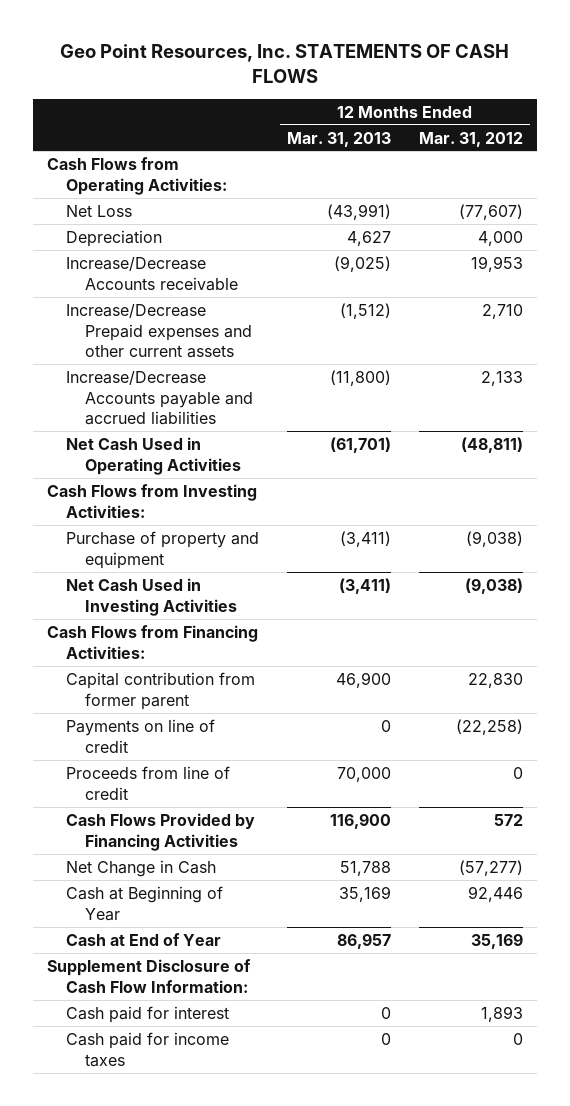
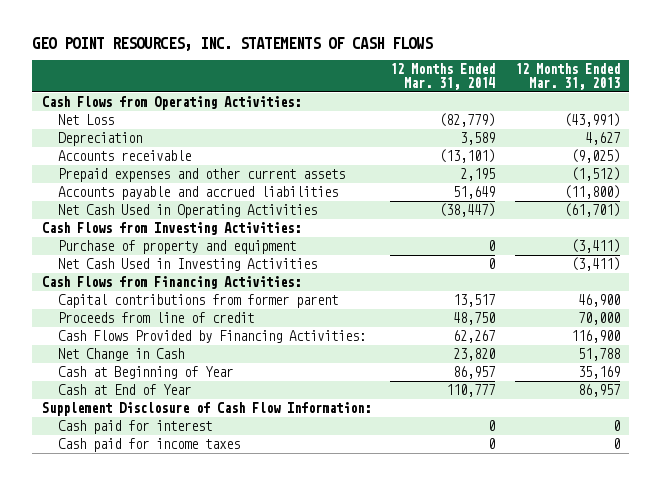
- Geo Point Resources, Inc. STATEMENTS OF CASH FLOWS
+ GEO POINT RESOURCES, INC. STATEMENTS OF CASH FLOWS
- | 12 Months Ended Mar. 31, 2013 | 12 Months Ended Mar. 31, 2012
+ | 12 Months Ended Mar. 31, 2014 | 12 Months Ended Mar. 31, 2013
- Increase/Decrease Accounts receivable | (9,025) | 19,953
- Increase/Decrease Prepaid expenses and other current assets | (1,512) | 2,710
- Increase/Decrease Accounts payable and accrued liabilities | (11,800) | 2,133
+ Accounts receivable | (13,101) | (9,025)
+ Prepaid expenses and other current assets | 2,195 | (1,512)
+ Accounts payable and accrued liabilities | 51,649 | (11,800)
- Capital contribution from former parent | 46,900 | 22,830
- Payments on line of credit | 0 | (22,258)
+ Capital contributions from former parent | 13,517 | 46,900
- Cash Flows Provided by Financing Activities | 116,900 | 572
+ Cash Flows Provided by Financing Activities: | 62,267 | 116,900

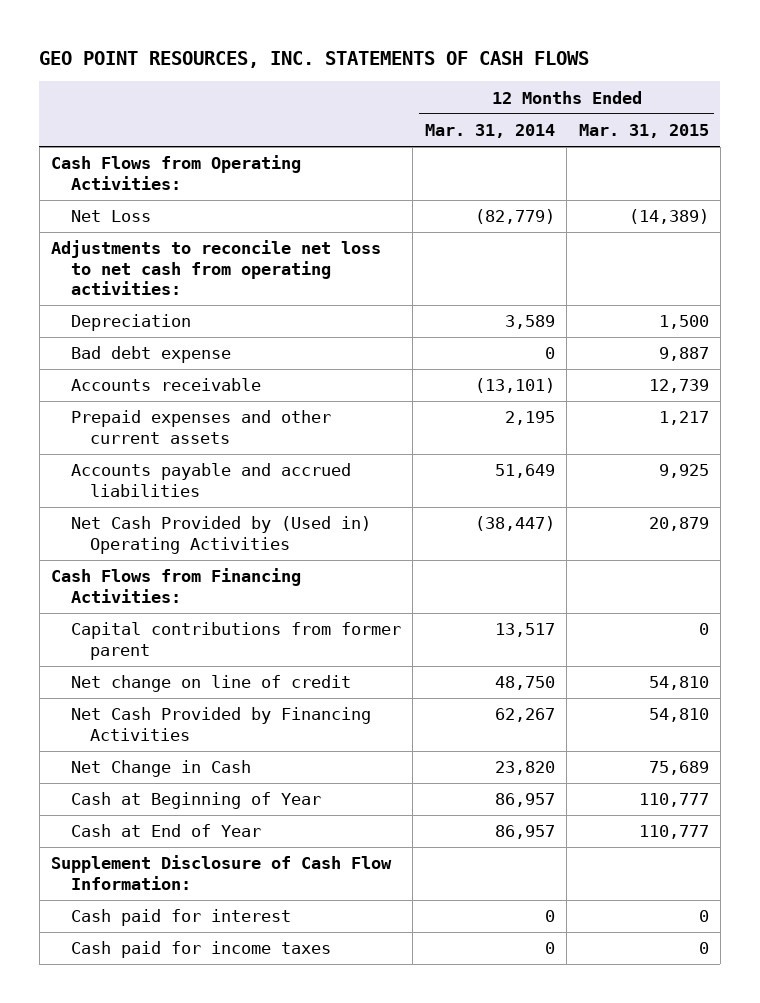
- | 12 Months Ended Mar. 31, 2014 | 12 Months Ended Mar. 31, 2013
+ | 12 Months Ended Mar. 31, 2014 | 12 Months Ended Mar. 31, 2015
+ Adjustments to reconcile net loss to net cash from operating activities:
+ Bad debt expense | 0 | 9,887
- Net Cash Used in Operating Activities | (38,447) | (61,701)
- Cash Flows from Investing Activities:
- Purchase of property and equipment | 0 | (3,411)
- Net Cash Used in Investing Activities | 0 | (3,411)
+ Net Cash Provided by (Used in) Operating Activities | (38,447) | 20,879
- Proceeds from line of credit | 48,750 | 70,000
- Cash Flows Provided by Financing Activities: | 62,267 | 116,900
+ Net change on line of credit | 48,750 | 54,810
+ Net Cash Provided by Financing Activities | 62,267 | 54,810
- Cash at End of Year | 110,777 | 86,957
+ Cash at End of Year | 86,957 | 110,777

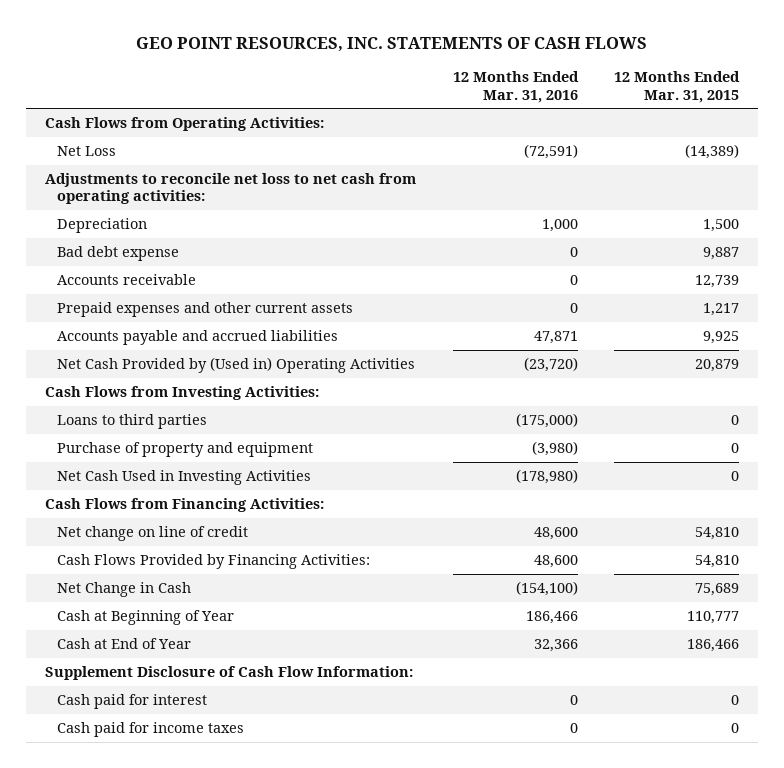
- | 12 Months Ended Mar. 31, 2014 | 12 Months Ended Mar. 31, 2015
+ | 12 Months Ended Mar. 31, 2016 | 12 Months Ended Mar. 31, 2015
+ Cash Flows from Investing Activities:
+ Loans to third parties | (175,000) | 0
+ Purchase of property and equipment | (3,980) | 0
+ Net Cash Used in Investing Activities | (178,980) | 0
- Capital contributions from former parent | 13,517 | 0
- Net Cash Provided by Financing Activities | 62,267 | 54,810
+ Cash Flows Provided by Financing Activities: | 48,600 | 54,810
- Cash at End of Year | 86,957 | 110,777
+ Cash at End of Year | 32,366 | 186,466

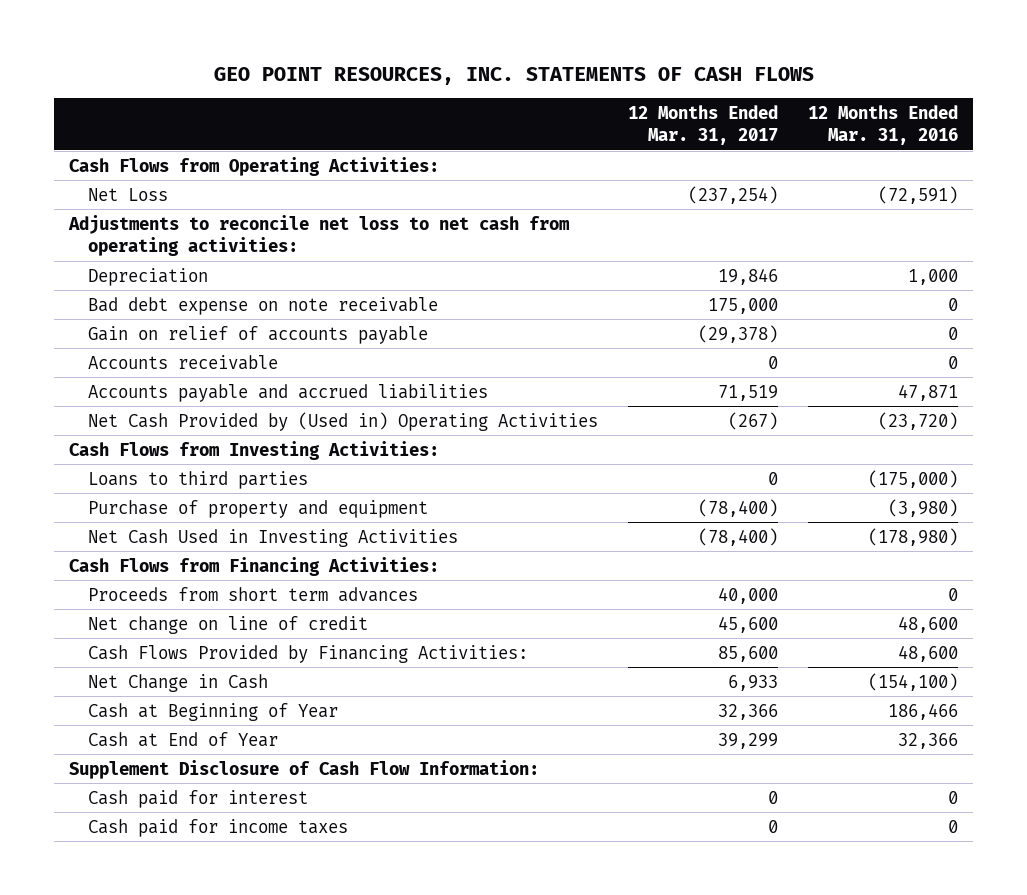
- | 12 Months Ended Mar. 31, 2016 | 12 Months Ended Mar. 31, 2015
+ | 12 Months Ended Mar. 31, 2017 | 12 Months Ended Mar. 31, 2016
- Bad debt expense | 0 | 9,887
+ Bad debt expense on note receivable | 175,000 | 0
+ Gain on relief of accounts payable | (29,378) | 0
- Prepaid expenses and other current assets | 0 | 1,217
+ Proceeds from short term advances | 40,000 | 0

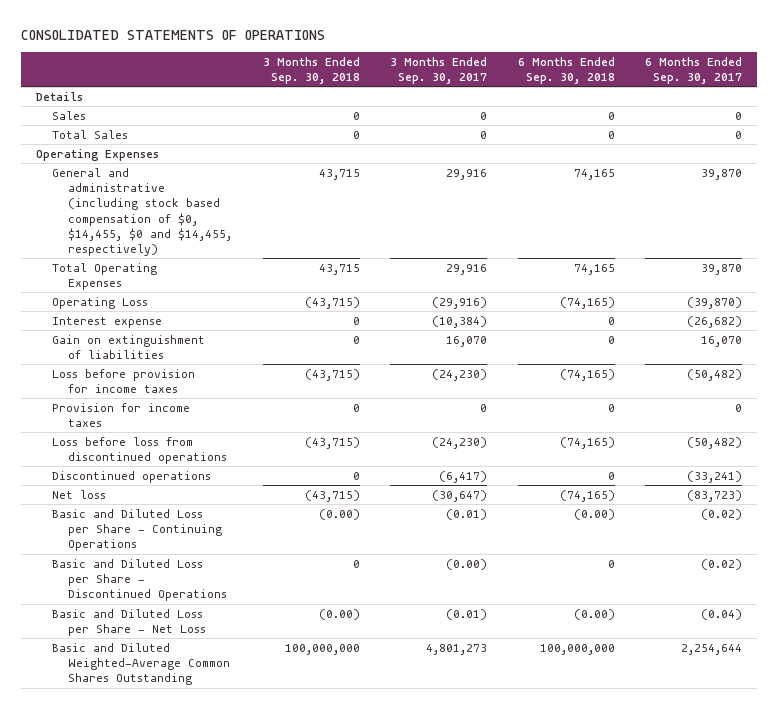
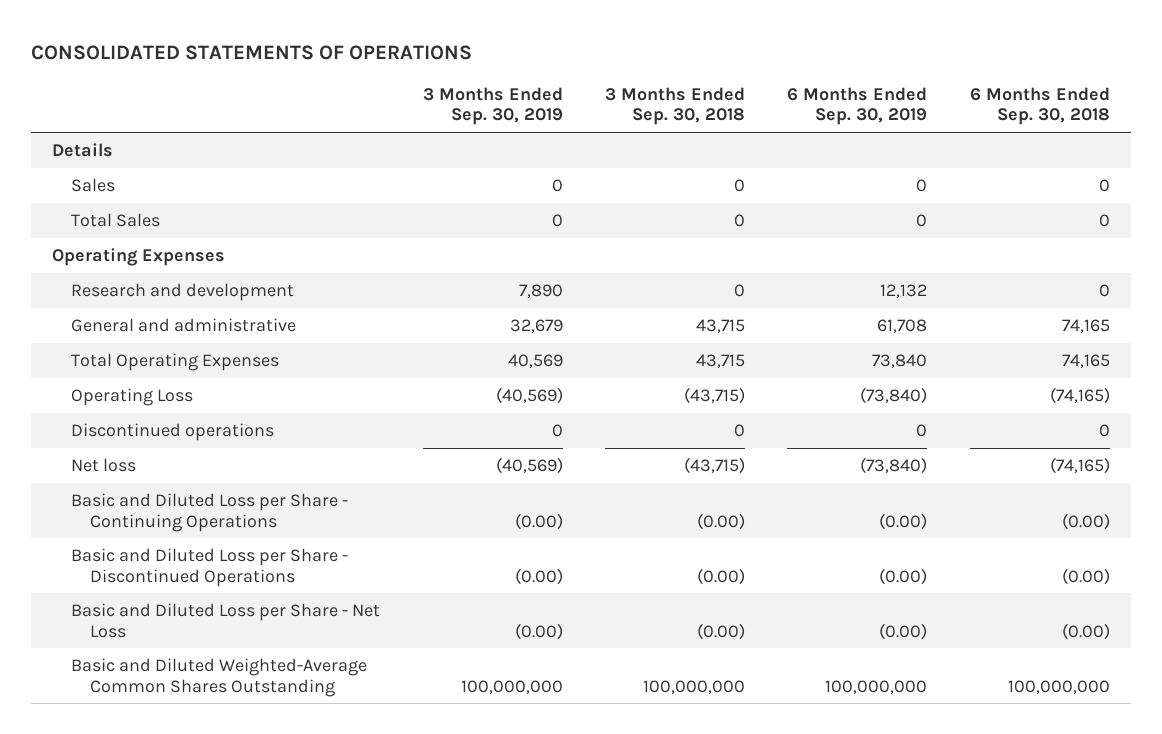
- | 3 Months Ended Sep. 30, 2018 | 3 Months Ended Sep. 30, 2017 | 6 Months Ended Sep. 30, 2018 | 6 Months Ended Sep. 30, 2017
+ | 3 Months Ended Sep. 30, 2019 | 3 Months Ended Sep. 30, 2018 | 6 Months Ended Sep. 30, 2019 | 6 Months Ended Sep. 30, 2018
- General and administrative (including stock based compensation of $0, $14,455, $0 and $14,455, respectively) | 43,715 | 29,916 | 74,165 | 39,870
+ Research and development | 7,890 | 0 | 12,132 | 0
+ General and administrative | 32,679 | 43,715 | 61,708 | 74,165
- Interest expense | 0 | (10,384) | 0 | (26,682)
- Gain on extinguishment of liabilities | 0 | 16,070 | 0 | 16,070
- Loss before provision for income taxes | (43,715) | (24,230) | (74,165) | (50,482)
- Provision for income taxes | 0 | 0 | 0 | 0
- Loss before loss from discontinued operations | (43,715) | (24,230) | (74,165) | (50,482)
- Basic and Diluted Loss per Share - Discontinued Operations | 0 | (0.00) | 0 | (0.02)
+ Basic and Diluted Loss per Share - Discontinued Operations | (0.00) | (0.00) | (0.00) | (0.00)

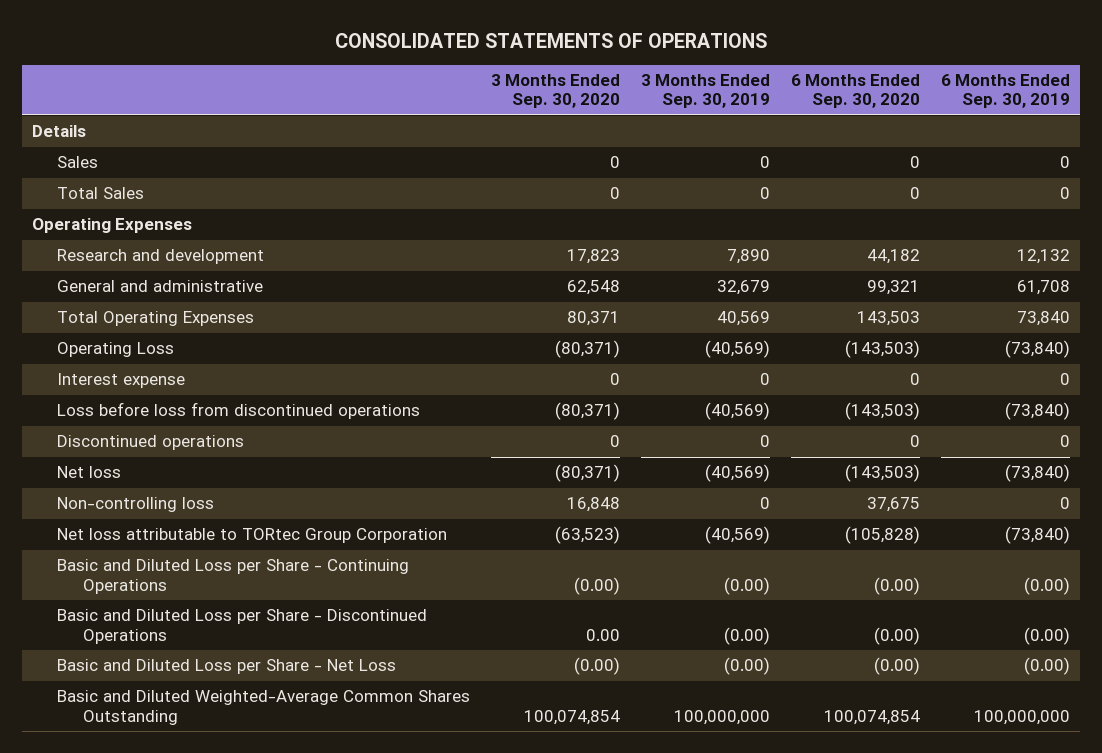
- | 3 Months Ended Sep. 30, 2019 | 3 Months Ended Sep. 30, 2018 | 6 Months Ended Sep. 30, 2019 | 6 Months Ended Sep. 30, 2018
+ | 3 Months Ended Sep. 30, 2020 | 3 Months Ended Sep. 30, 2019 | 6 Months Ended Sep. 30, 2020 | 6 Months Ended Sep. 30, 2019
+ Interest expense | 0 | 0 | 0 | 0
+ Loss before loss from discontinued operations | (80,371) | (40,569) | (143,503) | (73,840)
+ Non-controlling loss | 16,848 | 0 | 37,675 | 0
+ Net loss attributable to TORtec Group Corporation | (63,523) | (40,569) | (105,828) | (73,840)

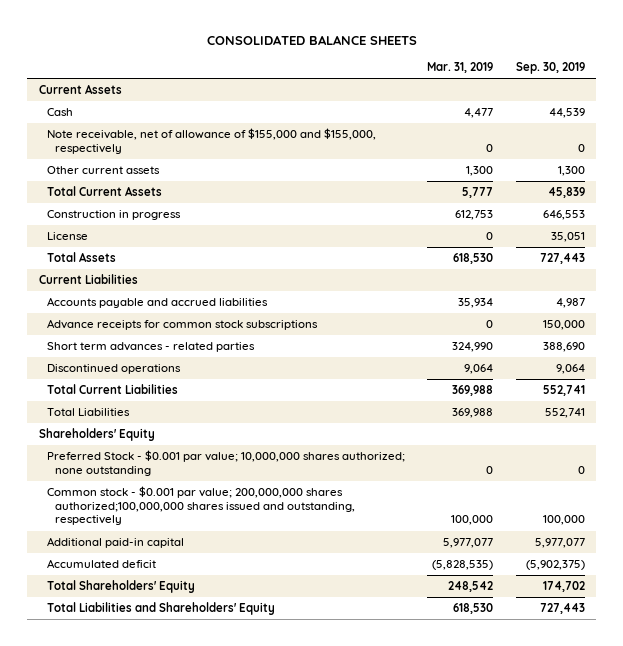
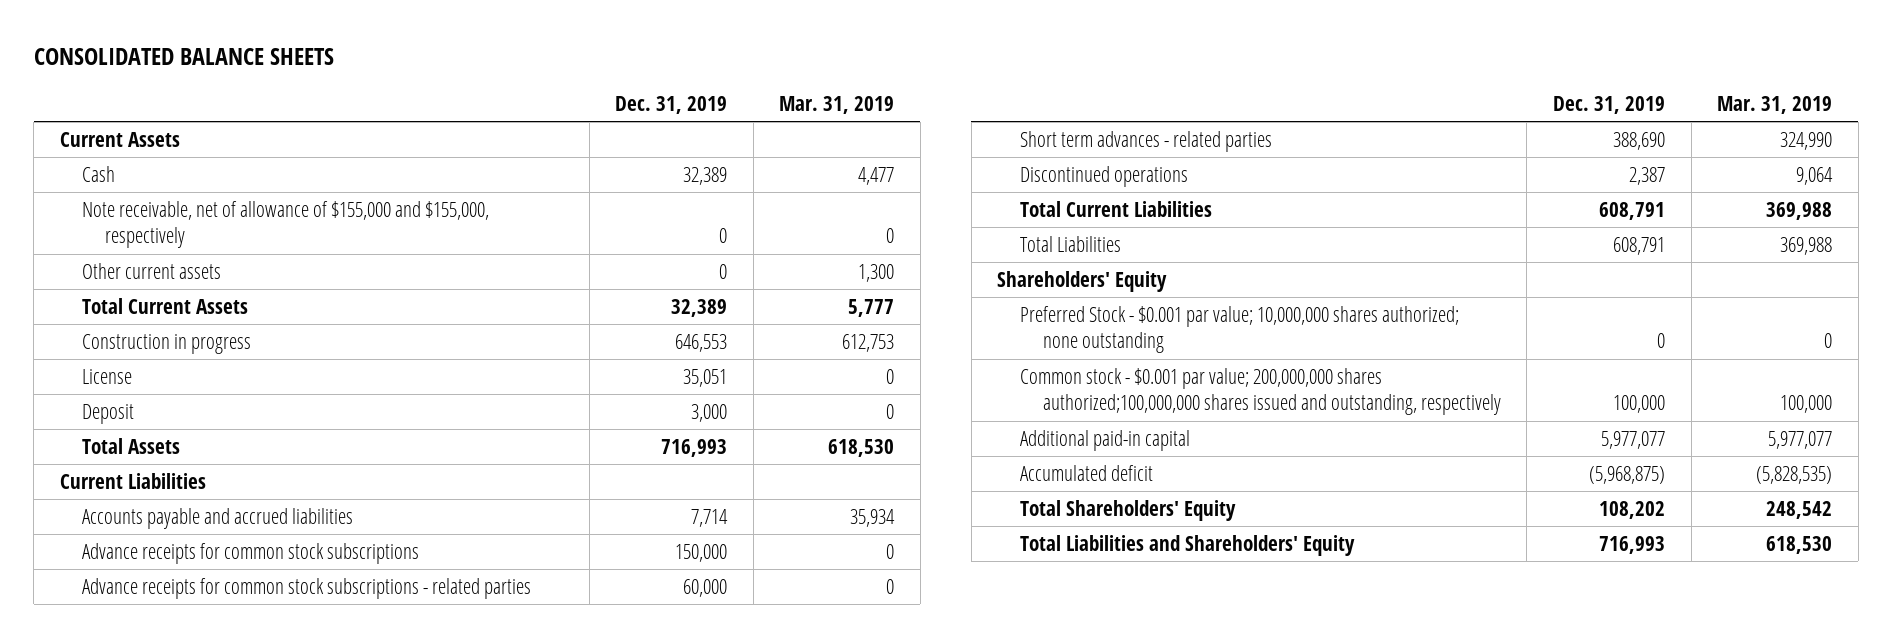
- | Mar. 31, 2019 | Sep. 30, 2019
+ | Dec. 31, 2019 | Mar. 31, 2019
+ Deposit | 3,000 | 0
+ Advance receipts for common stock subscriptions - related parties | 60,000 | 0

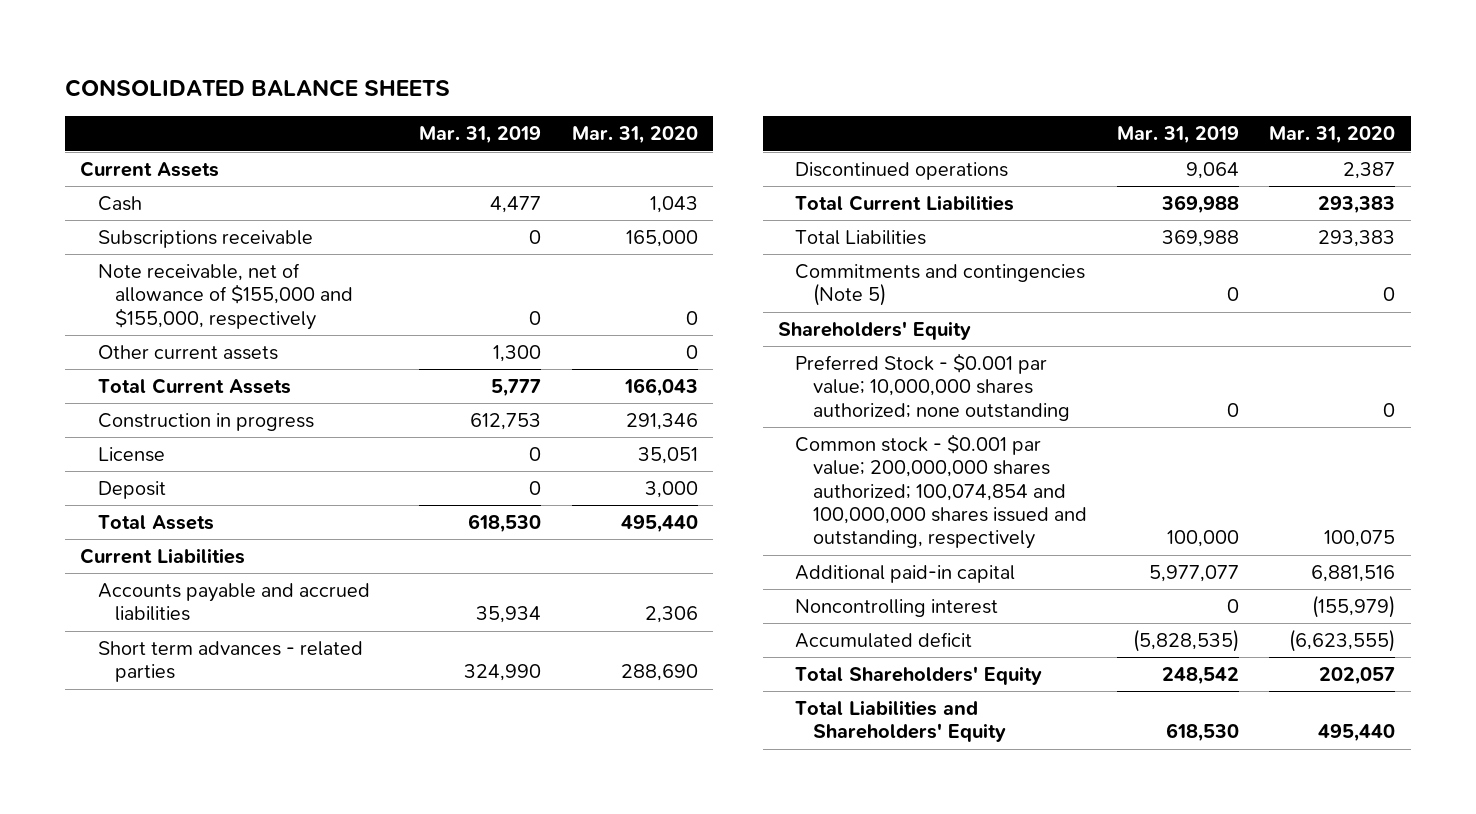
- | Dec. 31, 2019 | Mar. 31, 2019
+ | Mar. 31, 2019 | Mar. 31, 2020
+ Subscriptions receivable | 0 | 165,000
- Advance receipts for common stock subscriptions | 150,000 | 0
- Advance receipts for common stock subscriptions - related parties | 60,000 | 0
+ Commitments and contingencies (Note 5) | 0 | 0
- Common stock - $0.001 par value; 200,000,000 shares authorized;100,000,000 shares issued and outstanding, respectively | 100,000 | 100,000
+ Common stock - $0.001 par value; 200,000,000 shares authorized; 100,074,854 and 100,000,000 shares issued and outstanding, respectively | 100,000 | 100,075
+ Noncontrolling interest | 0 | (155,979)

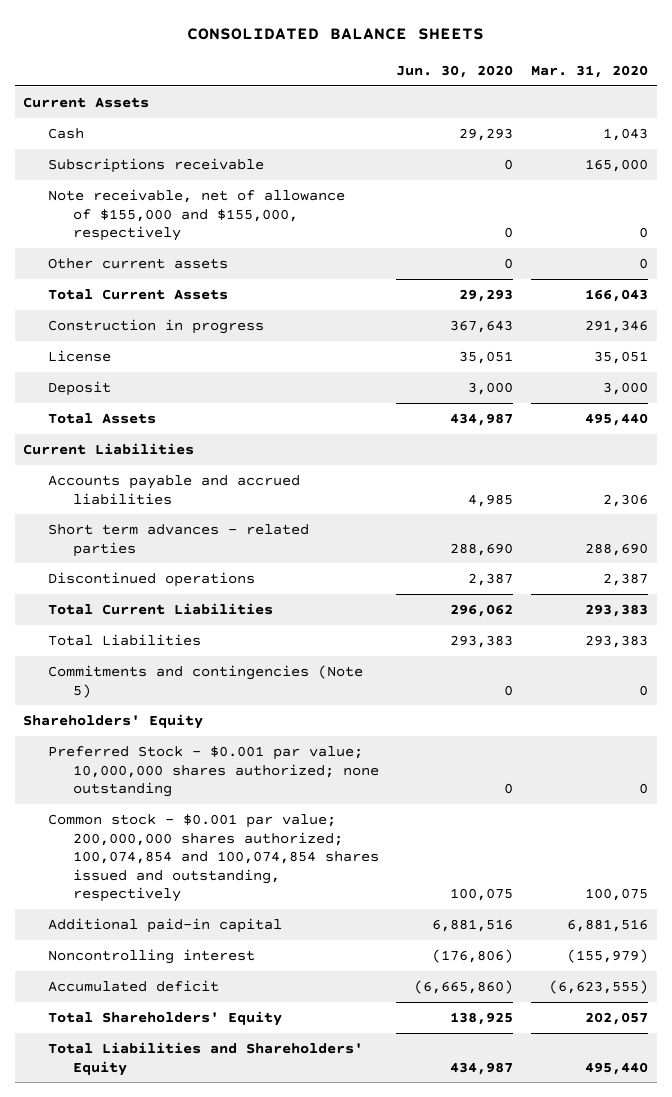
- | Mar. 31, 2019 | Mar. 31, 2020
+ | Jun. 30, 2020 | Mar. 31, 2020
- Common stock - $0.001 par value; 200,000,000 shares authorized; 100,074,854 and 100,000,000 shares issued and outstanding, respectively | 100,000 | 100,075
+ Common stock - $0.001 par value; 200,000,000 shares authorized; 100,074,854 and 100,074,854 shares issued and outstanding, respectively | 100,075 | 100,075

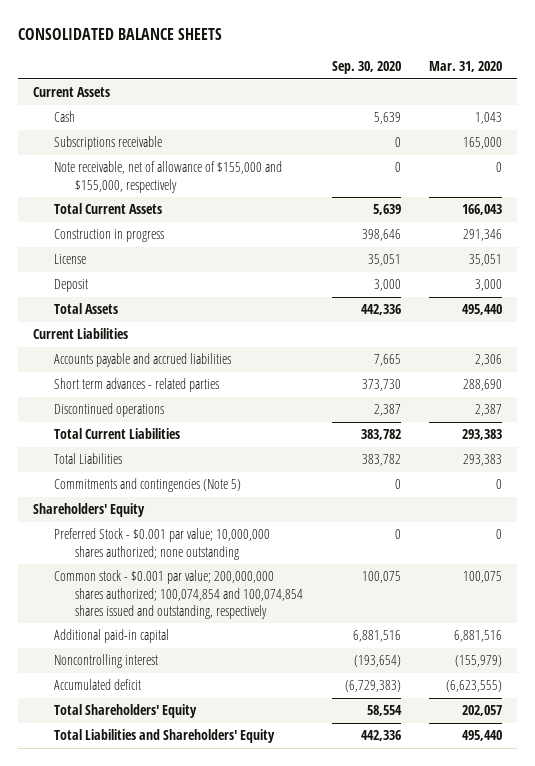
- | Jun. 30, 2020 | Mar. 31, 2020
+ | Sep. 30, 2020 | Mar. 31, 2020
- Other current assets | 0 | 0

